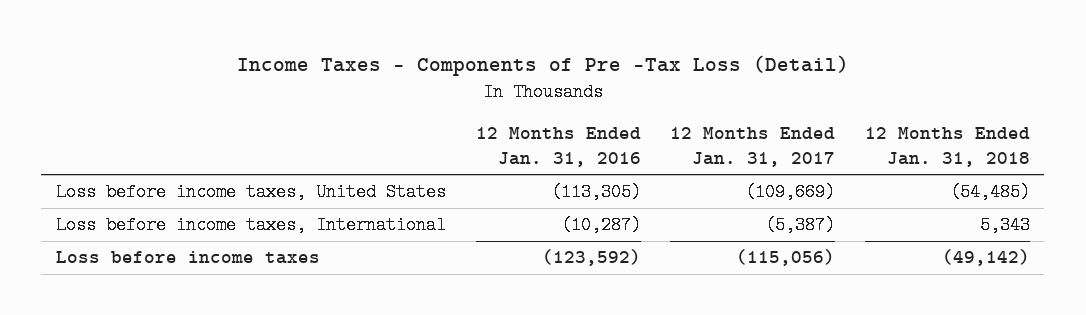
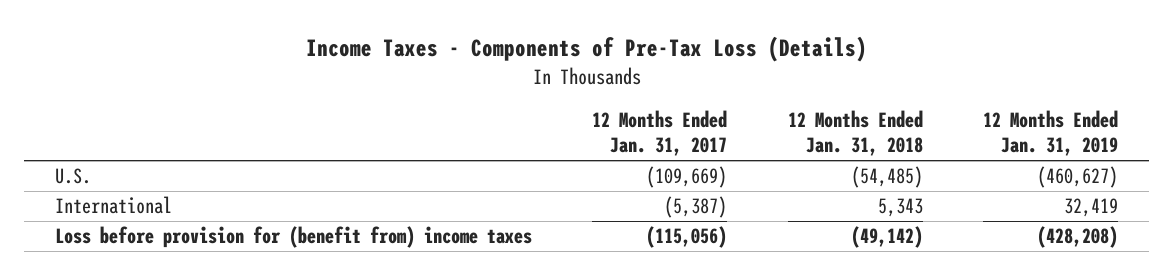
- Income Taxes - Components of Pre -Tax Loss (Detail)
+ Income Taxes - Components of Pre-Tax Loss (Details)
- | 12 Months Ended Jan. 31, 2016 | 12 Months Ended Jan. 31, 2017 | 12 Months Ended Jan. 31, 2018
+ | 12 Months Ended Jan. 31, 2017 | 12 Months Ended Jan. 31, 2018 | 12 Months Ended Jan. 31, 2019
- Loss before income taxes, United States | (113,305) | (109,669) | (54,485)
- Loss before income taxes, International | (10,287) | (5,387) | 5,343
- Loss before income taxes | (123,592) | (115,056) | (49,142)
+ U.S. | (109,669) | (54,485) | (460,627)
+ International | (5,387) | 5,343 | 32,419
+ Loss before provision for (benefit from) income taxes | (115,056) | (49,142) | (428,208)

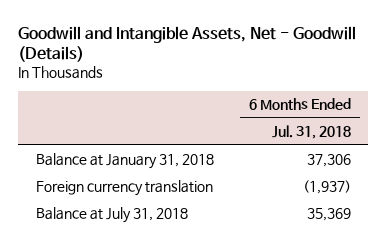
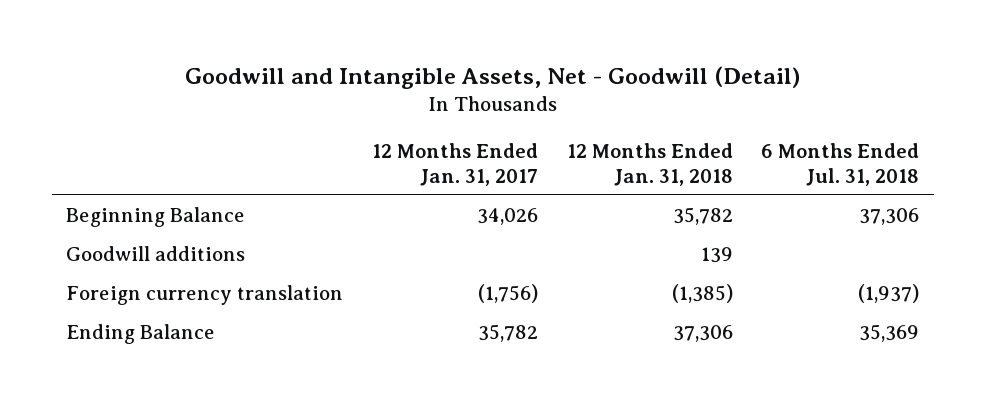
- Goodwill and Intangible Assets, Net - Goodwill (Details)
+ Goodwill and Intangible Assets, Net - Goodwill (Detail)
- | 6 Months Ended Jul. 31, 2018
+ | 12 Months Ended Jan. 31, 2017 | 12 Months Ended Jan. 31, 2018 | 6 Months Ended Jul. 31, 2018
- Balance at January 31, 2018 | 37,306
+ Beginning Balance | 34,026 | 35,782 | 37,306
+ Goodwill additions | | 139 |
- Balance at July 31, 2018 | 35,369
+ Ending Balance | 35,782 | 37,306 | 35,369

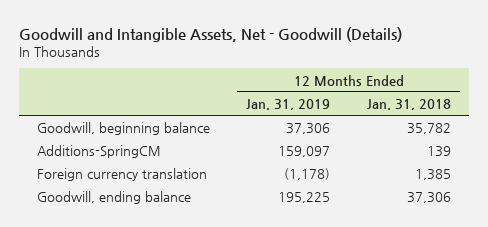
- Goodwill and Intangible Assets, Net - Goodwill (Detail)
+ Goodwill and Intangible Assets, Net - Goodwill (Details)
- | 12 Months Ended Jan. 31, 2017 | 12 Months Ended Jan. 31, 2018 | 6 Months Ended Jul. 31, 2018
+ | 12 Months Ended Jan. 31, 2019 | 12 Months Ended Jan. 31, 2018
- Beginning Balance | 34,026 | 35,782 | 37,306
- Goodwill additions | | 139 |
- Foreign currency translation | (1,756) | (1,385) | (1,937)
- Ending Balance | 35,782 | 37,306 | 35,369
+ Goodwill, beginning balance | 37,306 | 35,782
+ Additions-SpringCM | 159,097 | 139
+ Foreign currency translation | (1,178) | 1,385
+ Goodwill, ending balance | 195,225 | 37,306

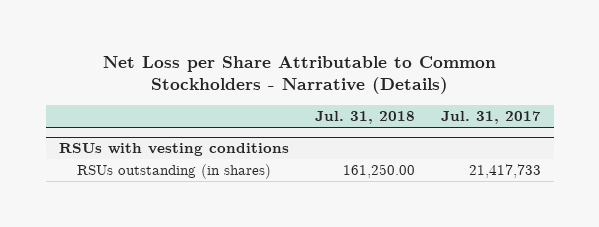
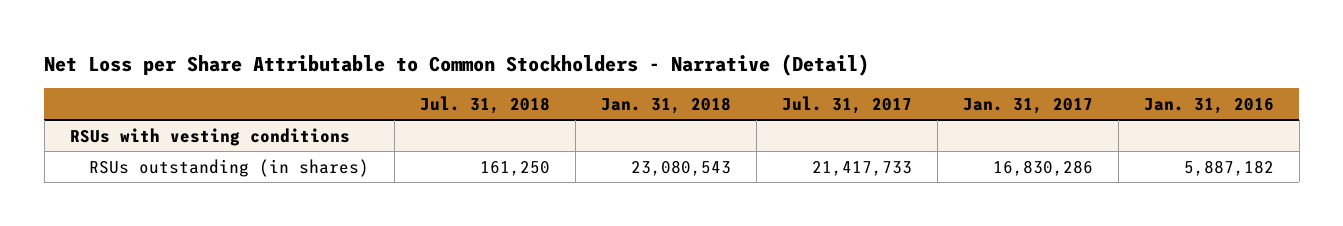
- Net Loss per Share Attributable to Common Stockholders - Narrative (Details)
+ Net Loss per Share Attributable to Common Stockholders - Narrative (Detail)
- | Jul. 31, 2018 | Jul. 31, 2017
+ | Jul. 31, 2018 | Jan. 31, 2018 | Jul. 31, 2017 | Jan. 31, 2017 | Jan. 31, 2016
@ RSUs with vesting conditions
- RSUs outstanding (in shares) | 161,250.00 | 21,417,733
+ RSUs outstanding (in shares) | 161,250 | 23,080,543 | 21,417,733 | 16,830,286 | 5,887,182

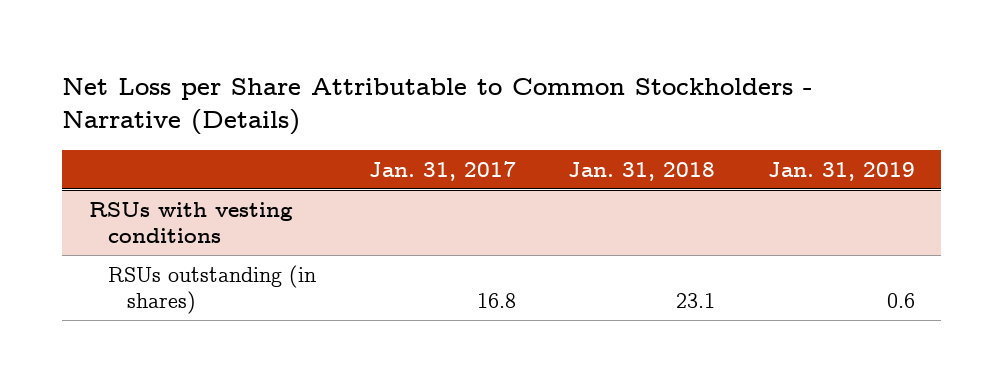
- Net Loss per Share Attributable to Common Stockholders - Narrative (Detail)
+ Net Loss per Share Attributable to Common Stockholders - Narrative (Details)
- | Jul. 31, 2018 | Jan. 31, 2018 | Jul. 31, 2017 | Jan. 31, 2017 | Jan. 31, 2016
+ | Jan. 31, 2017 | Jan. 31, 2018 | Jan. 31, 2019
@ RSUs with vesting conditions
- RSUs outstanding (in shares) | 161,250 | 23,080,543 | 21,417,733 | 16,830,286 | 5,887,182
+ RSUs outstanding (in shares) | 16.8 | 23.1 | 0.6

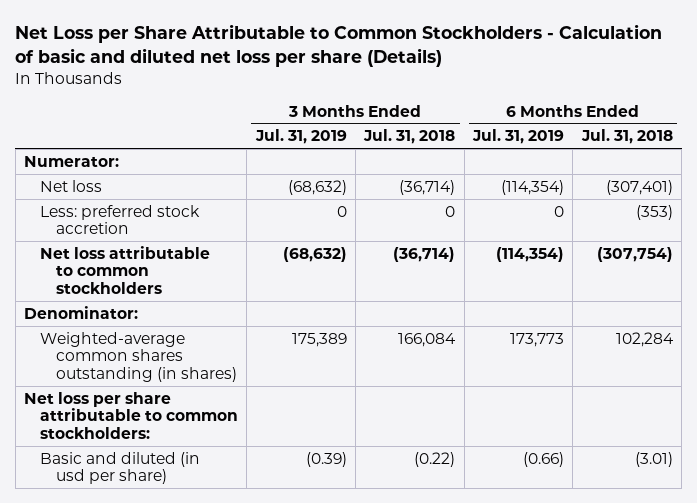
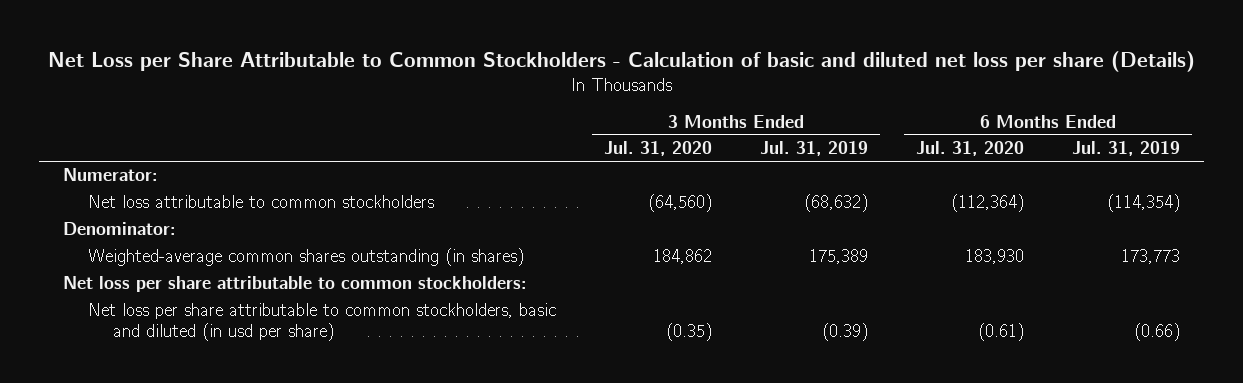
- | 3 Months Ended Jul. 31, 2019 | 3 Months Ended Jul. 31, 2018 | 6 Months Ended Jul. 31, 2019 | 6 Months Ended Jul. 31, 2018
+ | 3 Months Ended Jul. 31, 2020 | 3 Months Ended Jul. 31, 2019 | 6 Months Ended Jul. 31, 2020 | 6 Months Ended Jul. 31, 2019
- Net loss | (68,632) | (36,714) | (114,354) | (307,401)
- Less: preferred stock accretion | 0 | 0 | 0 | (353)
- Basic and diluted (in usd per share) | (0.39) | (0.22) | (0.66) | (3.01)
+ Net loss per share attributable to common stockholders, basic and diluted (in usd per share) | (0.35) | (0.39) | (0.61) | (0.66)

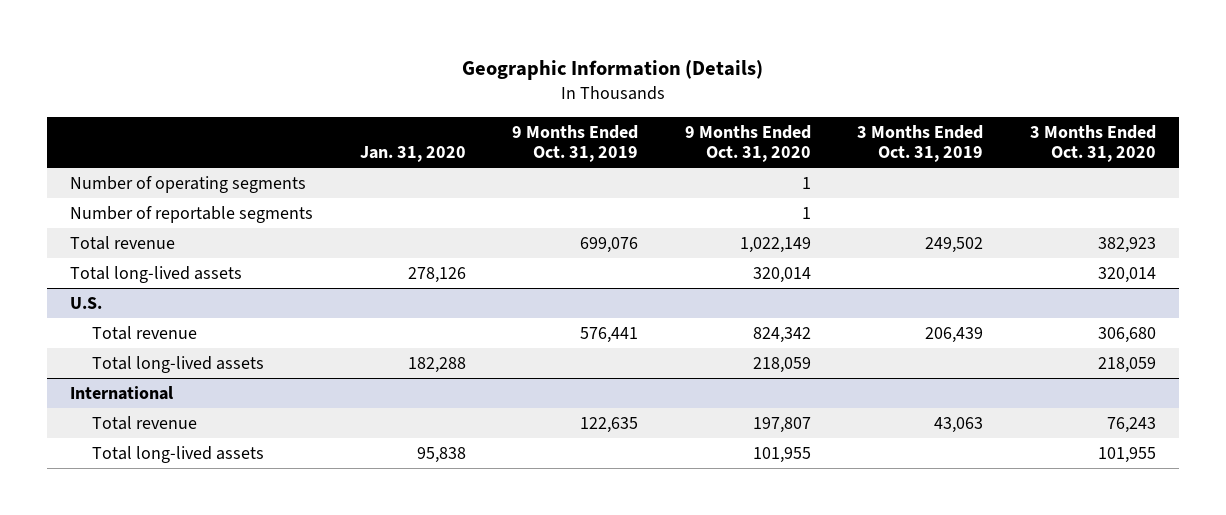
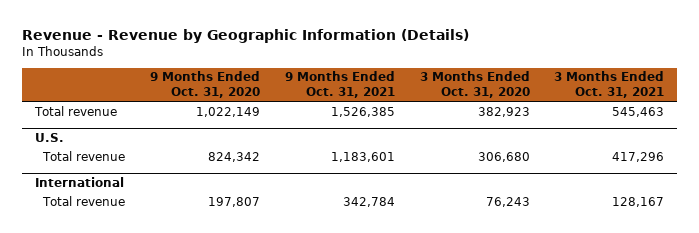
- Geographic Information (Details)
+ Revenue - Revenue by Geographic Information (Details)
- | Jan. 31, 2020 | 9 Months Ended Oct. 31, 2019 | 9 Months Ended Oct. 31, 2020 | 3 Months Ended Oct. 31, 2019 | 3 Months Ended Oct. 31, 2020
+ | 9 Months Ended Oct. 31, 2020 | 9 Months Ended Oct. 31, 2021 | 3 Months Ended Oct. 31, 2020 | 3 Months Ended Oct. 31, 2021
- Number of operating segments | | | 1 | |
- Number of reportable segments | | | 1 | |
- Total long-lived assets | 278,126 | | 320,014 | | 320,014
@ U.S.
- Total long-lived assets | 182,288 | | 218,059 | | 218,059
@ International
- Total long-lived assets | 95,838 | | 101,955 | | 101,955

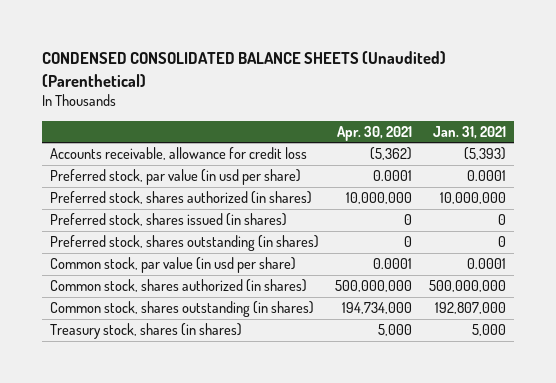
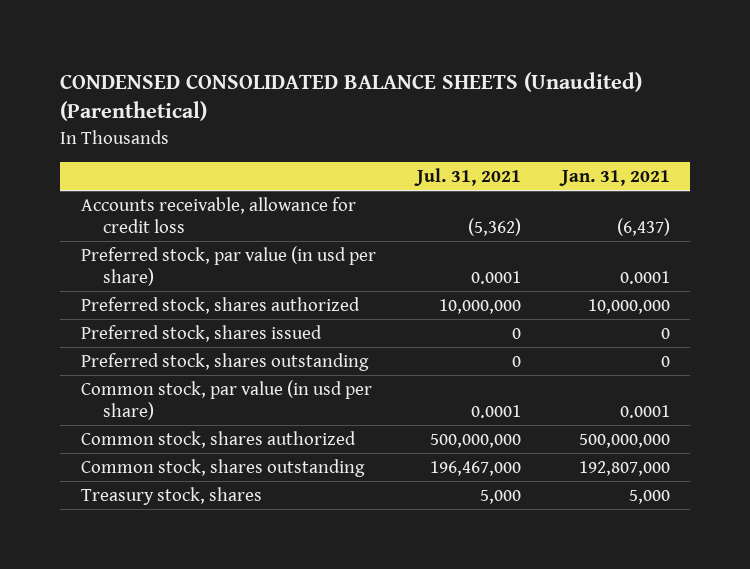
- | Apr. 30, 2021 | Jan. 31, 2021
+ | Jul. 31, 2021 | Jan. 31, 2021
- Accounts receivable, allowance for credit loss | (5,362) | (5,393)
+ Accounts receivable, allowance for credit loss | (5,362) | (6,437)
- Preferred stock, shares authorized (in shares) | 10,000,000 | 10,000,000
- Preferred stock, shares issued (in shares) | 0 | 0
- Preferred stock, shares outstanding (in shares) | 0 | 0
+ Preferred stock, shares authorized | 10,000,000 | 10,000,000
+ Preferred stock, shares issued | 0 | 0
+ Preferred stock, shares outstanding | 0 | 0
- Common stock, shares authorized (in shares) | 500,000,000 | 500,000,000
- Common stock, shares outstanding (in shares) | 194,734,000 | 192,807,000
- Treasury stock, shares (in shares) | 5,000 | 5,000
+ Common stock, shares authorized | 500,000,000 | 500,000,000
+ Common stock, shares outstanding | 196,467,000 | 192,807,000
+ Treasury stock, shares | 5,000 | 5,000

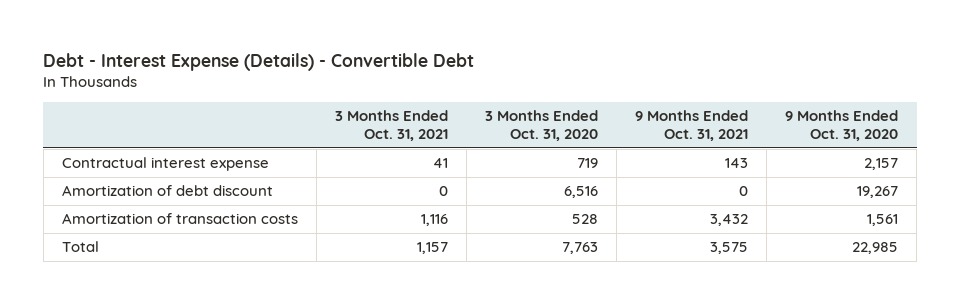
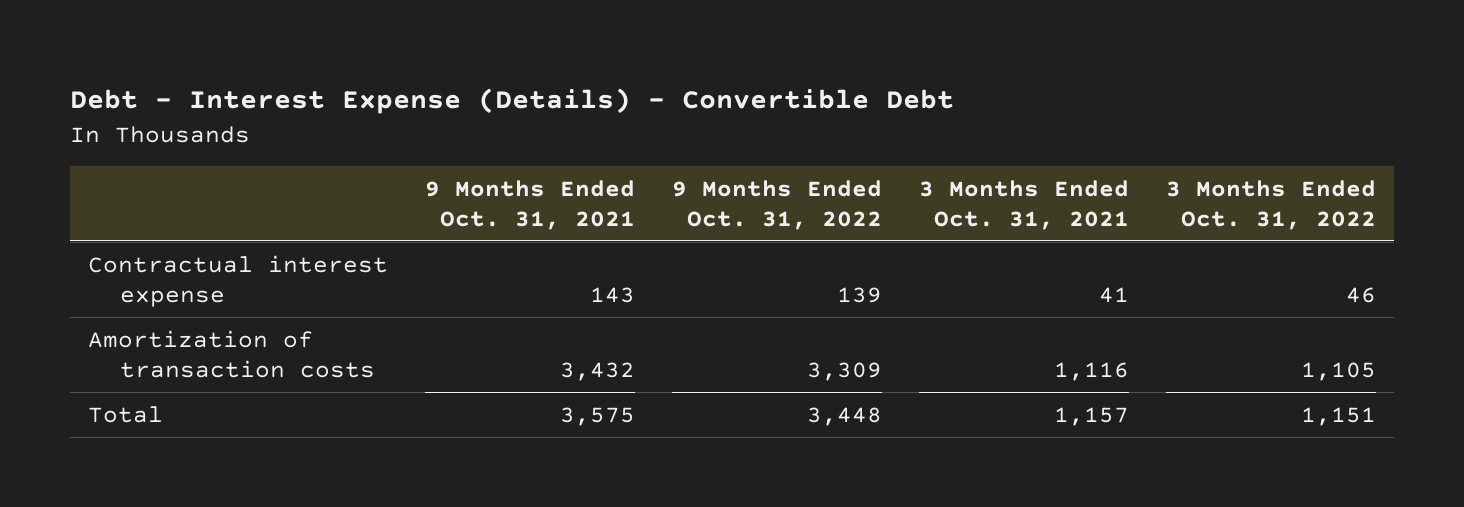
- | 3 Months Ended Oct. 31, 2021 | 3 Months Ended Oct. 31, 2020 | 9 Months Ended Oct. 31, 2021 | 9 Months Ended Oct. 31, 2020
+ | 9 Months Ended Oct. 31, 2021 | 9 Months Ended Oct. 31, 2022 | 3 Months Ended Oct. 31, 2021 | 3 Months Ended Oct. 31, 2022
- Amortization of debt discount | 0 | 6,516 | 0 | 19,267

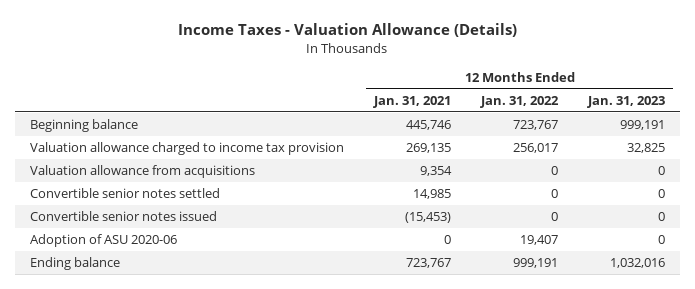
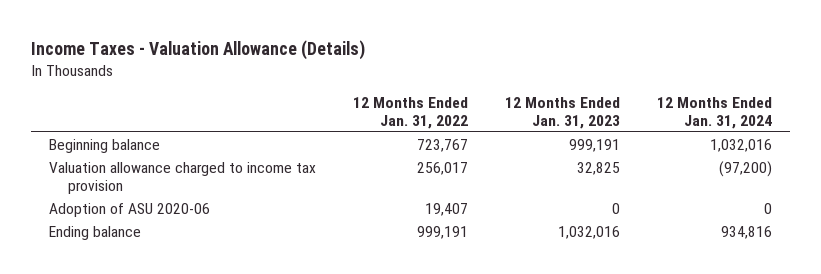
- | 12 Months Ended Jan. 31, 2021 | 12 Months Ended Jan. 31, 2022 | 12 Months Ended Jan. 31, 2023
+ | 12 Months Ended Jan. 31, 2022 | 12 Months Ended Jan. 31, 2023 | 12 Months Ended Jan. 31, 2024
- Valuation allowance from acquisitions | 9,354 | 0 | 0
- Convertible senior notes settled | 14,985 | 0 | 0
- Convertible senior notes issued | (15,453) | 0 | 0

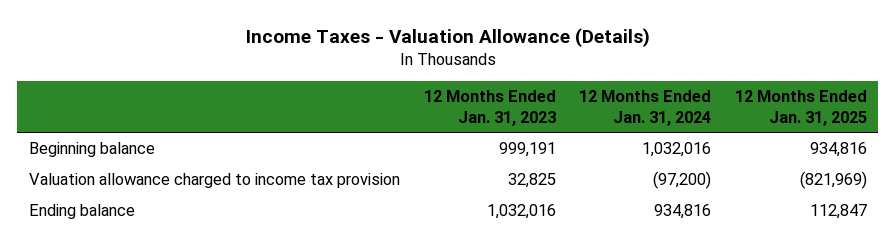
- | 12 Months Ended Jan. 31, 2022 | 12 Months Ended Jan. 31, 2023 | 12 Months Ended Jan. 31, 2024
+ | 12 Months Ended Jan. 31, 2023 | 12 Months Ended Jan. 31, 2024 | 12 Months Ended Jan. 31, 2025
- Adoption of ASU 2020-06 | 19,407 | 0 | 0

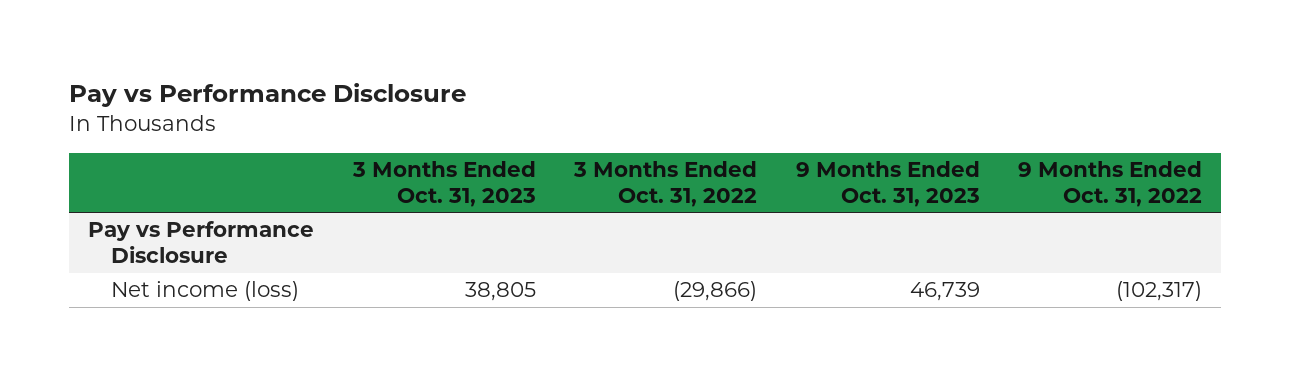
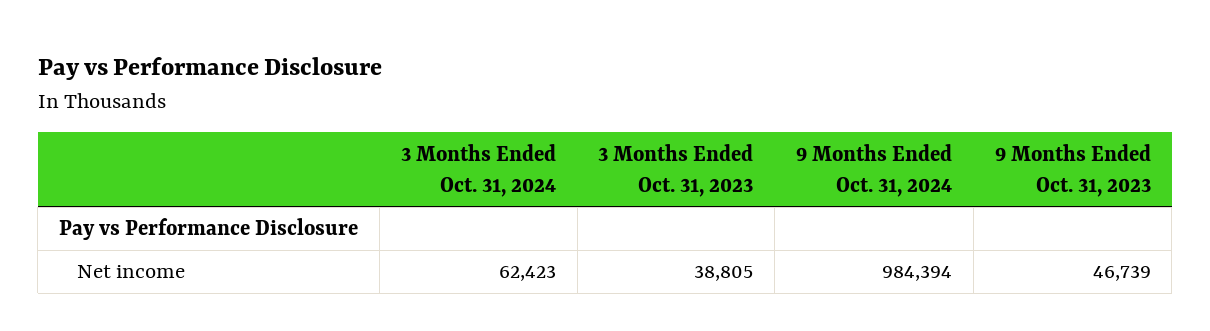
- | 3 Months Ended Oct. 31, 2023 | 3 Months Ended Oct. 31, 2022 | 9 Months Ended Oct. 31, 2023 | 9 Months Ended Oct. 31, 2022
+ | 3 Months Ended Oct. 31, 2024 | 3 Months Ended Oct. 31, 2023 | 9 Months Ended Oct. 31, 2024 | 9 Months Ended Oct. 31, 2023
- Net income (loss) | 38,805 | (29,866) | 46,739 | (102,317)
+ Net income | 62,423 | 38,805 | 984,394 | 46,739

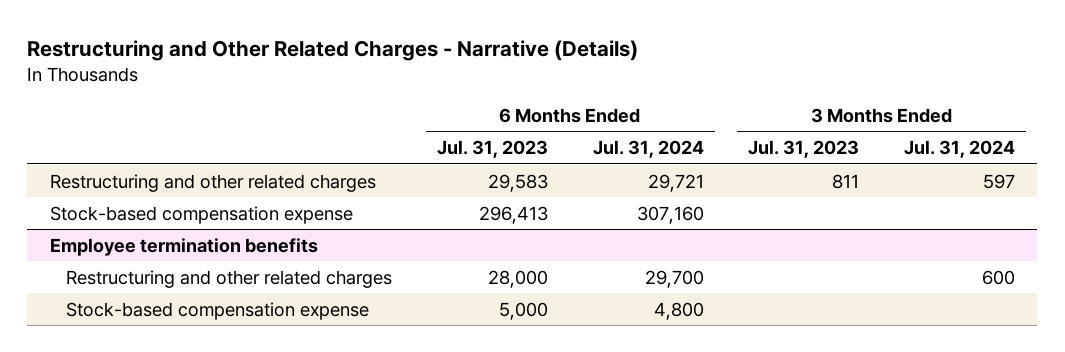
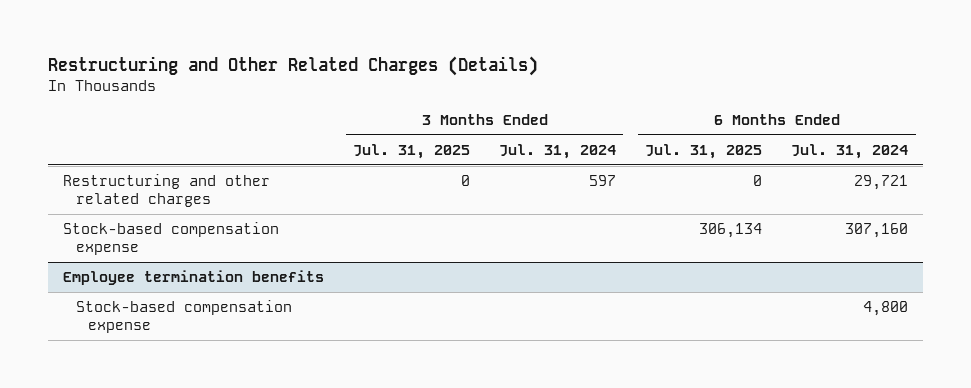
- Restructuring and Other Related Charges - Narrative (Details)
+ Restructuring and Other Related Charges (Details)
- | 6 Months Ended Jul. 31, 2023 | 6 Months Ended Jul. 31, 2024 | 3 Months Ended Jul. 31, 2023 | 3 Months Ended Jul. 31, 2024
+ | 3 Months Ended Jul. 31, 2025 | 3 Months Ended Jul. 31, 2024 | 6 Months Ended Jul. 31, 2025 | 6 Months Ended Jul. 31, 2024
@ Employee termination benefits
- Restructuring and other related charges | 28,000 | 29,700 | | 600

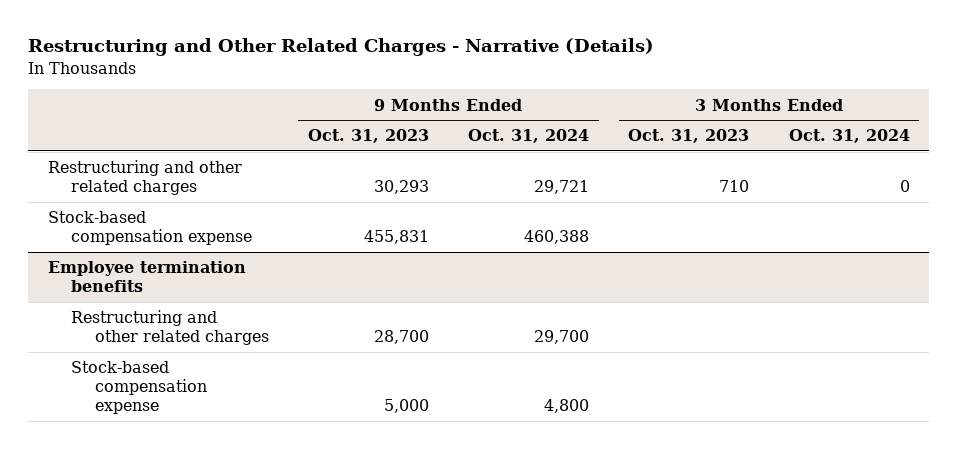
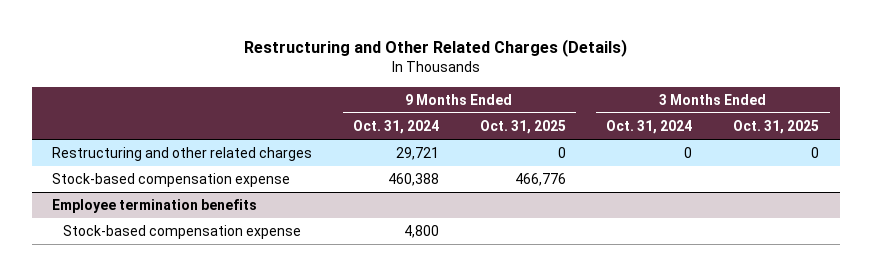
- Restructuring and Other Related Charges - Narrative (Details)
+ Restructuring and Other Related Charges (Details)
- | 9 Months Ended Oct. 31, 2023 | 9 Months Ended Oct. 31, 2024 | 3 Months Ended Oct. 31, 2023 | 3 Months Ended Oct. 31, 2024
+ | 9 Months Ended Oct. 31, 2024 | 9 Months Ended Oct. 31, 2025 | 3 Months Ended Oct. 31, 2024 | 3 Months Ended Oct. 31, 2025
@ Employee termination benefits
- Restructuring and other related charges | 28,700 | 29,700 | |

